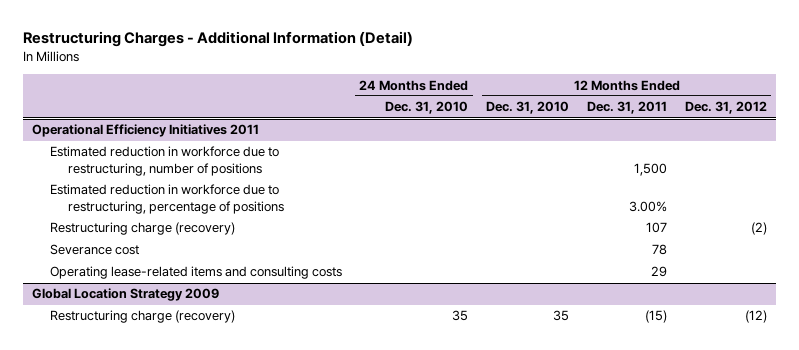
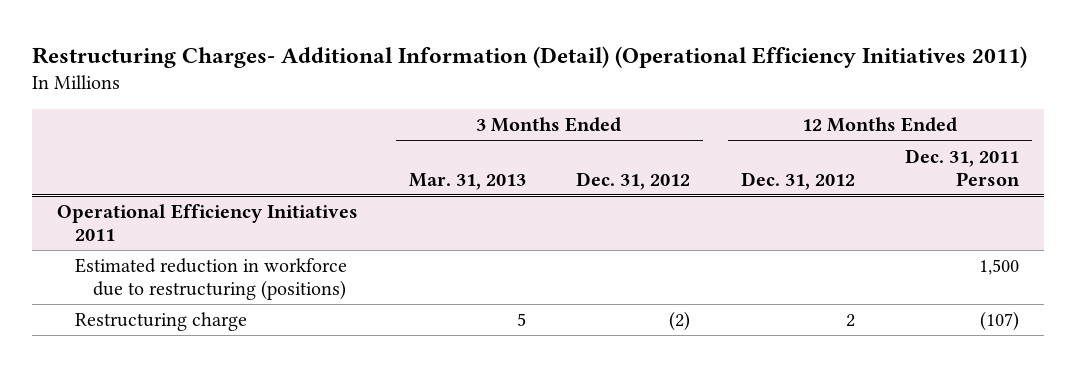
- Restructuring Charges - Additional Information (Detail)
+ Restructuring Charges- Additional Information (Detail) (Operational Efficiency Initiatives 2011)
- | 24 Months Ended Dec. 31, 2010 | 12 Months Ended Dec. 31, 2010 | 12 Months Ended Dec. 31, 2011 | 12 Months Ended Dec. 31, 2012
+ | 3 Months Ended Mar. 31, 2013 | 3 Months Ended Dec. 31, 2012 | 12 Months Ended Dec. 31, 2012 | 12 Months Ended Dec. 31, 2011 Person
@ Operational Efficiency Initiatives 2011
- Estimated reduction in workforce due to restructuring, number of positions | | | 1,500 |
- Estimated reduction in workforce due to restructuring, percentage of positions | | | 3.00% |
- Restructuring charge (recovery) | | | 107 | (2)
- Severance cost | | | 78 |
- Operating lease-related items and consulting costs | | | 29 |
- Global Location Strategy 2009
- Restructuring charge (recovery) | 35 | 35 | (15) | (12)
@ Operational Efficiency Initiatives 2011
+ Estimated reduction in workforce due to restructuring (positions) | | | | 1,500
+ Restructuring charge | 5 | (2) | 2 | (107)

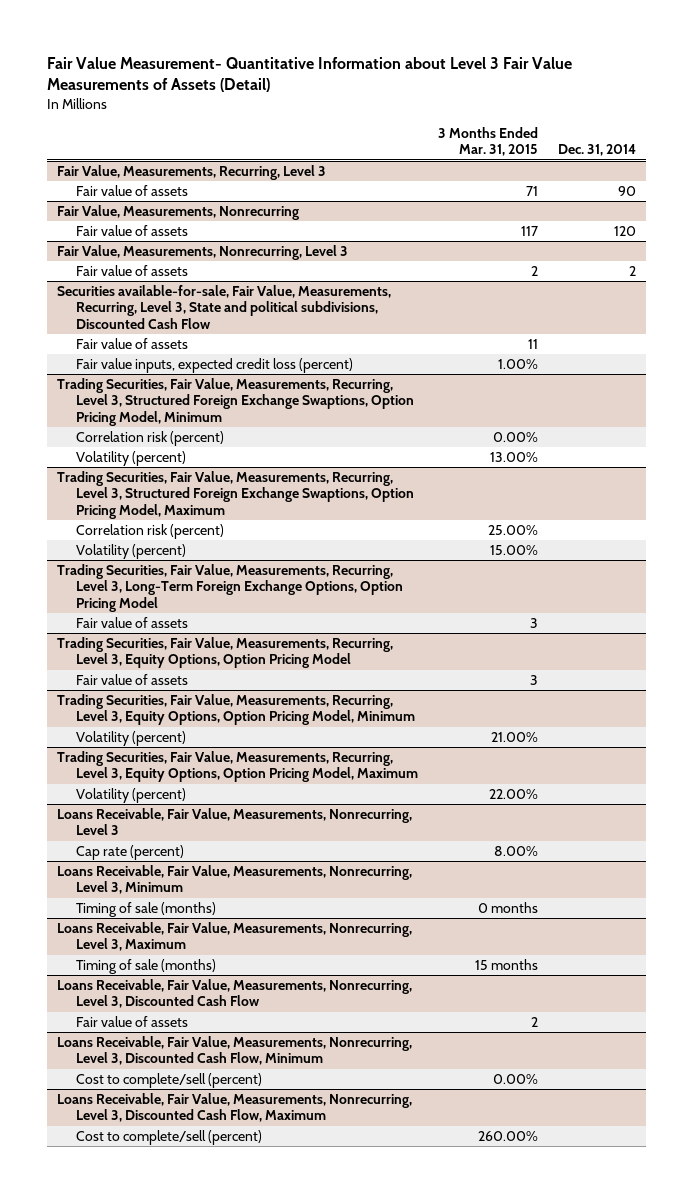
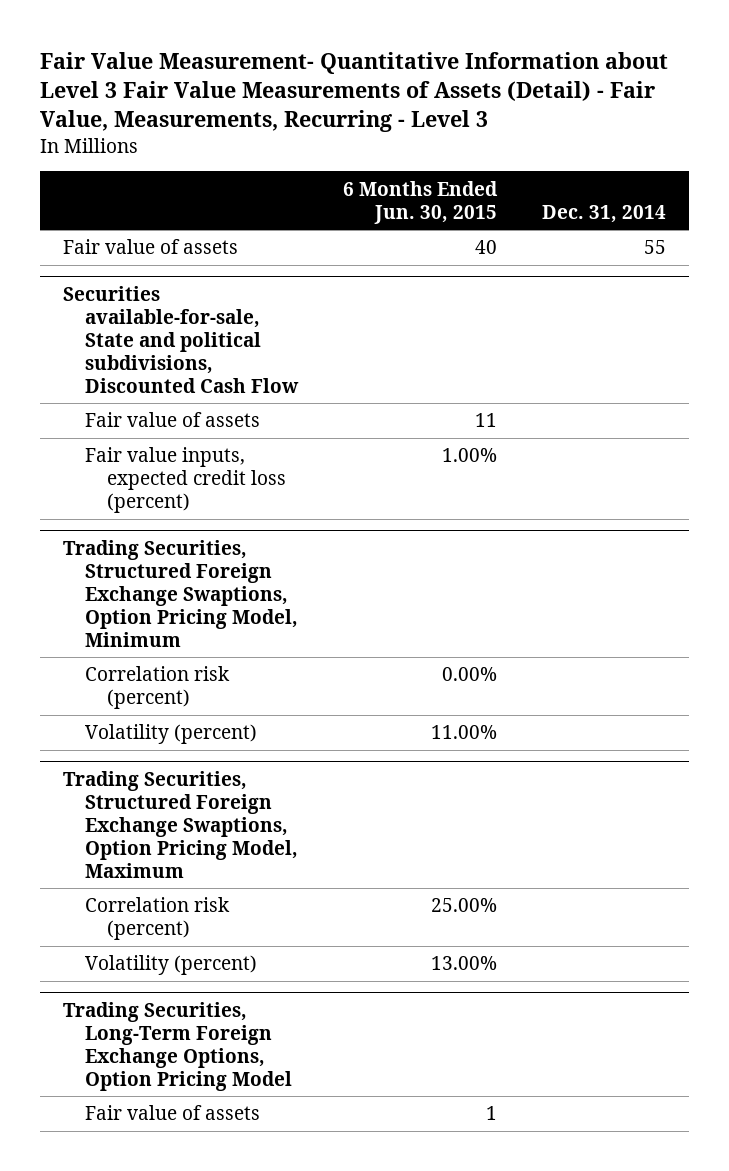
- Fair Value Measurement- Quantitative Information about Level 3 Fair Value Measurements of Assets (Detail)
+ Fair Value Measurement- Quantitative Information about Level 3 Fair Value Measurements of Assets (Detail) - Fair Value, Measurements, Recurring - Level 3
- | 3 Months Ended Mar. 31, 2015 | Dec. 31, 2014
+ | 6 Months Ended Jun. 30, 2015 | Dec. 31, 2014
- Fair Value, Measurements, Recurring, Level 3
- Fair value of assets | 71 | 90
- Fair Value, Measurements, Nonrecurring
- Fair value of assets | 117 | 120
- Fair Value, Measurements, Nonrecurring, Level 3
- Fair value of assets | 2 | 2
- Securities available-for-sale, Fair Value, Measurements, Recurring, Level 3, State and political subdivisions, Discounted Cash Flow
+ Fair value of assets | 40 | 55
+ Securities available-for-sale, State and political subdivisions, Discounted Cash Flow
- Trading Securities, Fair Value, Measurements, Recurring, Level 3, Structured Foreign Exchange Swaptions, Option Pricing Model, Minimum
+ Trading Securities, Structured Foreign Exchange Swaptions, Option Pricing Model, Minimum
- Trading Securities, Fair Value, Measurements, Recurring, Level 3, Structured Foreign Exchange Swaptions, Option Pricing Model, Maximum
+ Trading Securities, Structured Foreign Exchange Swaptions, Option Pricing Model, Maximum
- Trading Securities, Fair Value, Measurements, Recurring, Level 3, Long-Term Foreign Exchange Options, Option Pricing Model
+ Trading Securities, Long-Term Foreign Exchange Options, Option Pricing Model
- Trading Securities, Fair Value, Measurements, Recurring, Level 3, Equity Options, Option Pricing Model
- Fair value of assets | 3 |
- Trading Securities, Fair Value, Measurements, Recurring, Level 3, Equity Options, Option Pricing Model, Minimum
- Volatility (percent) | 21.00% |
- Trading Securities, Fair Value, Measurements, Recurring, Level 3, Equity Options, Option Pricing Model, Maximum
- Volatility (percent) | 22.00% |
- Loans Receivable, Fair Value, Measurements, Nonrecurring, Level 3
- Cap rate (percent) | 8.00% |
- Loans Receivable, Fair Value, Measurements, Nonrecurring, Level 3, Minimum
- Timing of sale (months) | 0 months |
- Loans Receivable, Fair Value, Measurements, Nonrecurring, Level 3, Maximum
- Timing of sale (months) | 15 months |
- Loans Receivable, Fair Value, Measurements, Nonrecurring, Level 3, Discounted Cash Flow
- Fair value of assets | 2 |
- Loans Receivable, Fair Value, Measurements, Nonrecurring, Level 3, Discounted Cash Flow, Minimum
- Cost to complete/sell (percent) | 0.00% |
- Loans Receivable, Fair Value, Measurements, Nonrecurring, Level 3, Discounted Cash Flow, Maximum
- Cost to complete/sell (percent) | 260.00% |

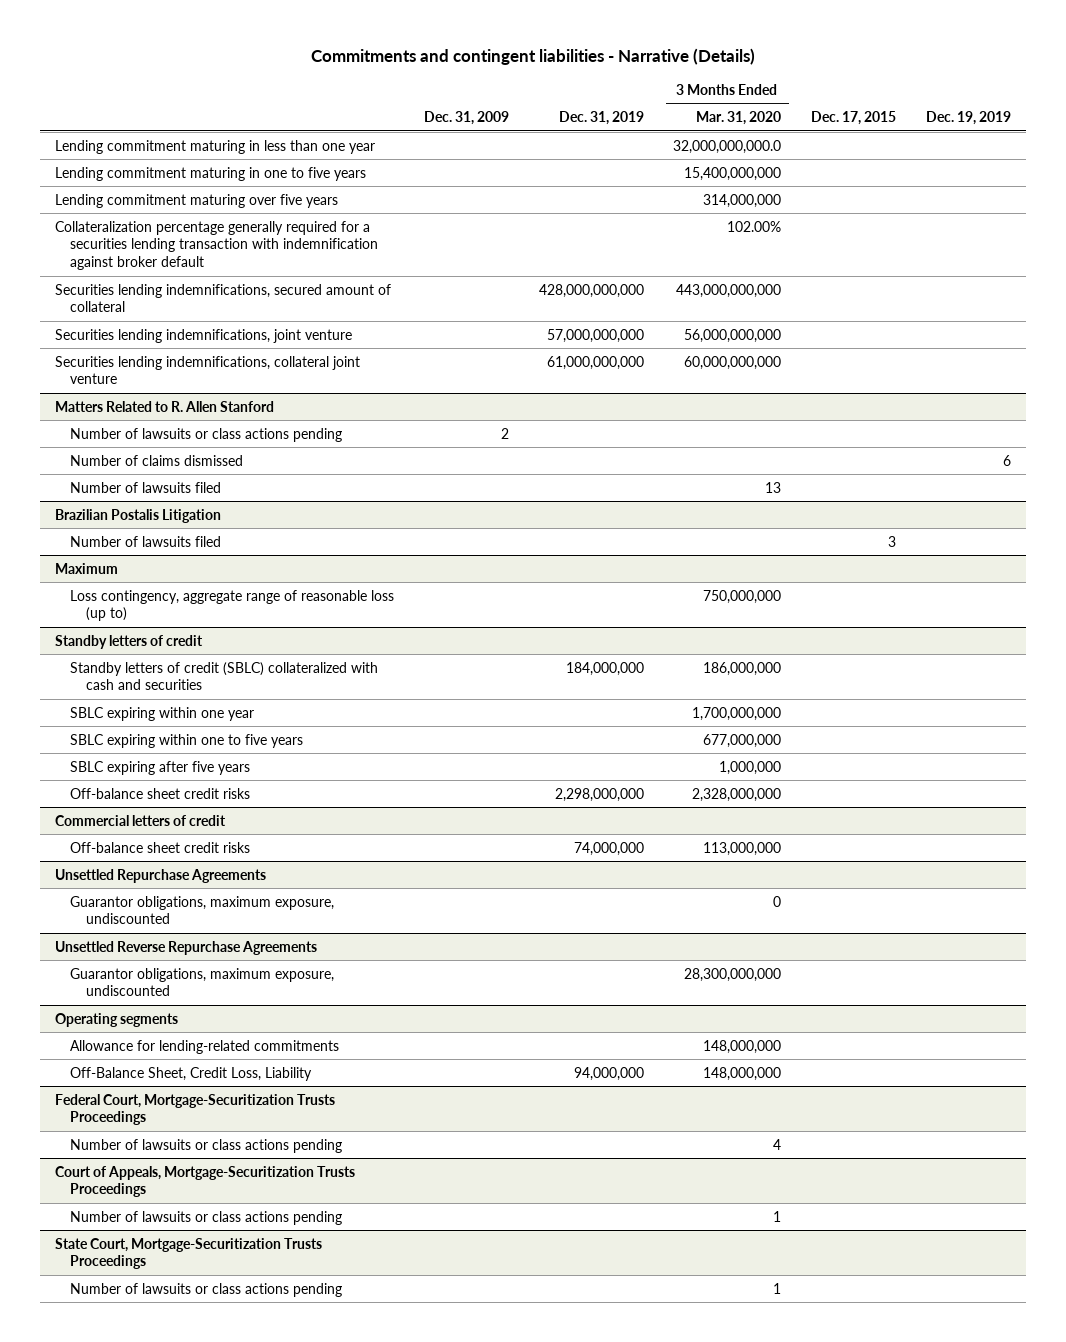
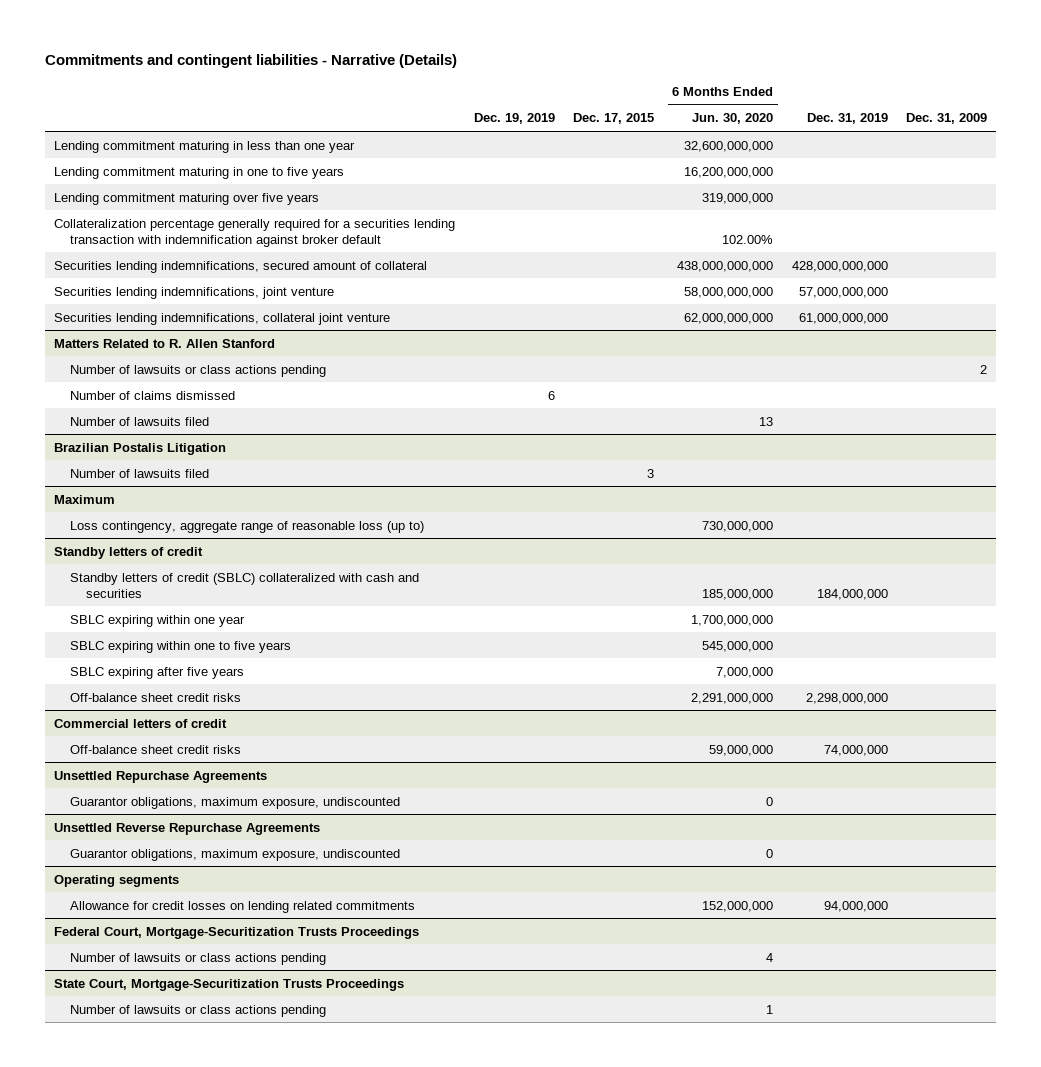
- | Dec. 31, 2009 | Dec. 31, 2019 | 3 Months Ended Mar. 31, 2020 | Dec. 17, 2015 | Dec. 19, 2019
+ | Dec. 19, 2019 | Dec. 17, 2015 | 6 Months Ended Jun. 30, 2020 | Dec. 31, 2019 | Dec. 31, 2009
@ Operating segments
- Allowance for lending-related commitments | | | 148,000,000 | |
- Off-Balance Sheet, Credit Loss, Liability | | 94,000,000 | 148,000,000 | |
+ Allowance for credit losses on lending related commitments | | | 152,000,000 | 94,000,000 |
- Court of Appeals, Mortgage-Securitization Trusts Proceedings
- Number of lawsuits or class actions pending | | | 1 | |

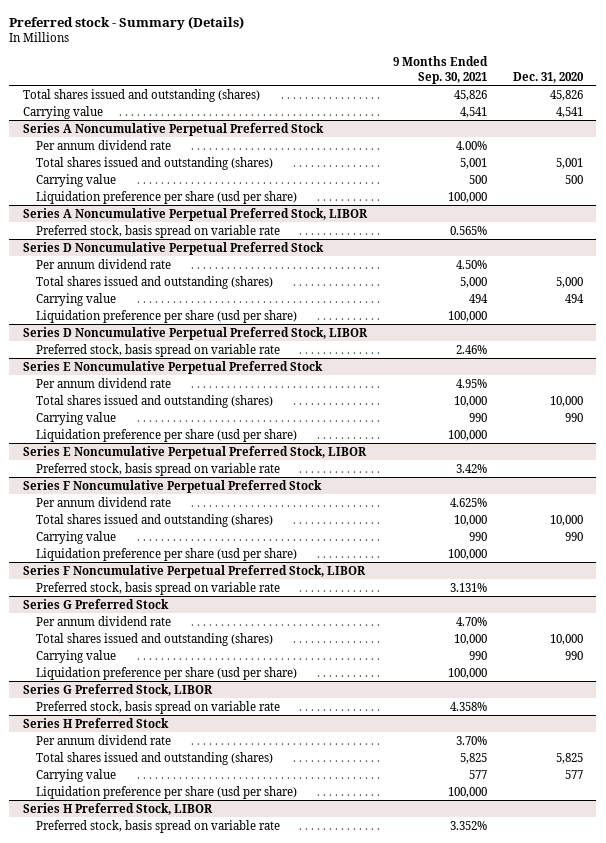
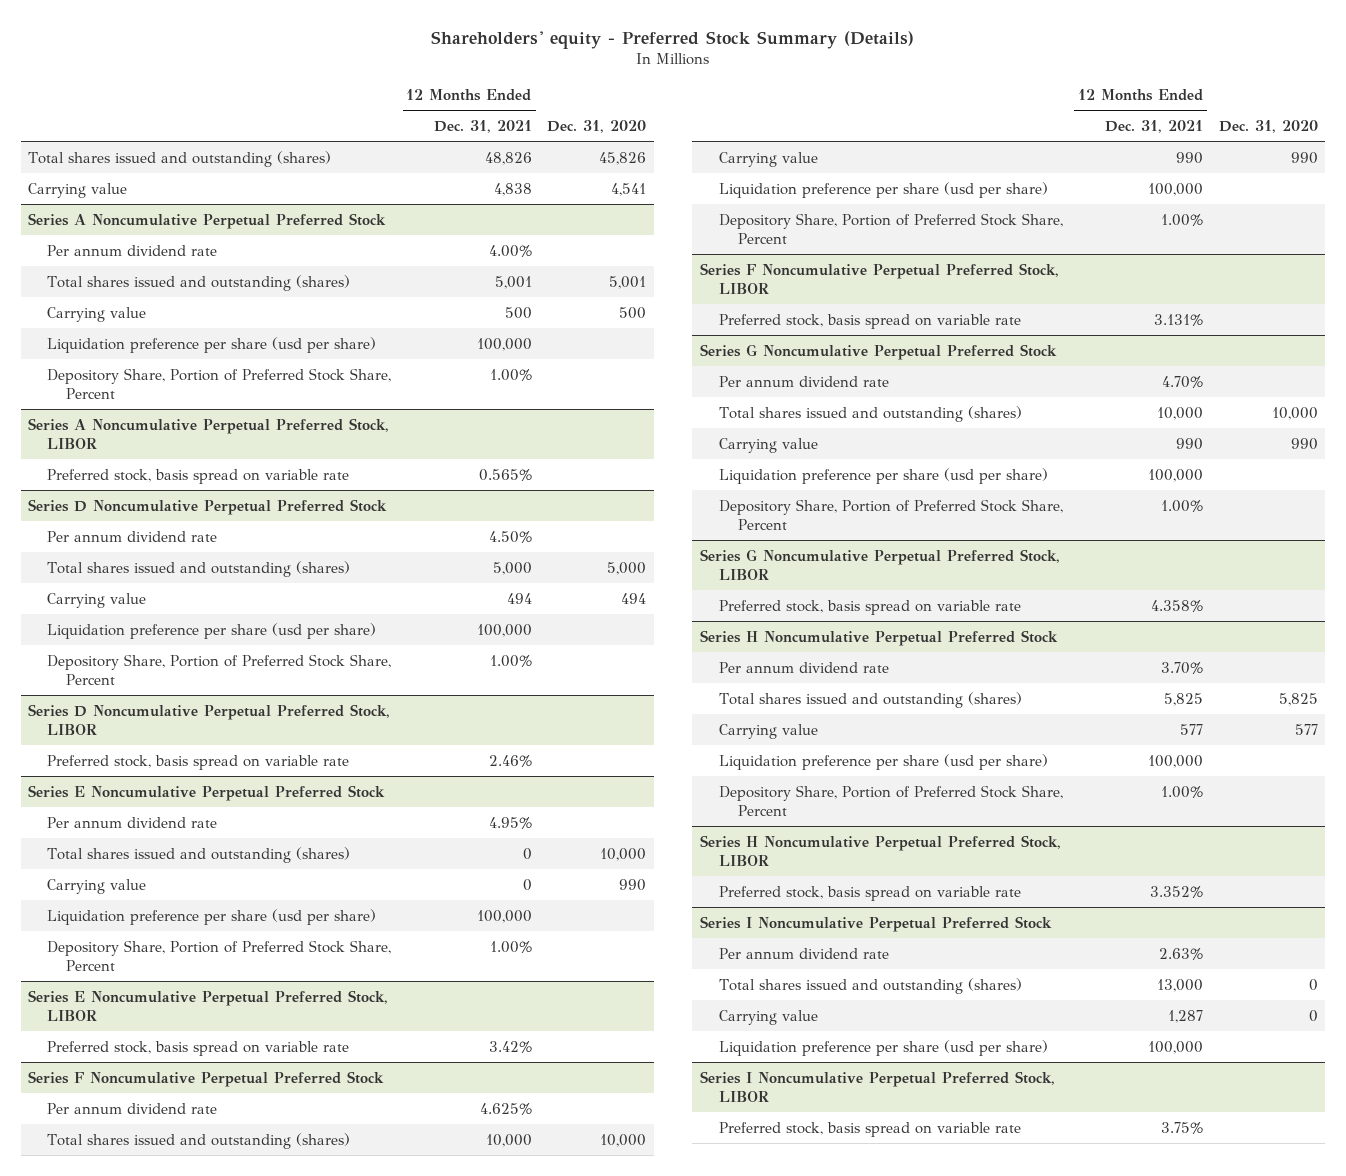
- Preferred stock - Summary (Details)
+ Shareholders' equity - Preferred Stock Summary (Details)
- | 9 Months Ended Sep. 30, 2021 | Dec. 31, 2020
+ | 12 Months Ended Dec. 31, 2021 | Dec. 31, 2020
@ Series A Noncumulative Perpetual Preferred Stock
+ Depository Share, Portion of Preferred Stock Share, Percent | 1.00% |
@ Series D Noncumulative Perpetual Preferred Stock
+ Depository Share, Portion of Preferred Stock Share, Percent | 1.00% |
@ Series E Noncumulative Perpetual Preferred Stock
+ Depository Share, Portion of Preferred Stock Share, Percent | 1.00% |
@ Series F Noncumulative Perpetual Preferred Stock
+ Depository Share, Portion of Preferred Stock Share, Percent | 1.00% |
- Series G Preferred Stock
+ Series G Noncumulative Perpetual Preferred Stock
- Series G Preferred Stock, LIBOR
+ Depository Share, Portion of Preferred Stock Share, Percent | 1.00% |
+ Series G Noncumulative Perpetual Preferred Stock, LIBOR
- Series H Preferred Stock
+ Series H Noncumulative Perpetual Preferred Stock
- Series H Preferred Stock, LIBOR
+ Depository Share, Portion of Preferred Stock Share, Percent | 1.00% |
+ Series H Noncumulative Perpetual Preferred Stock, LIBOR
+ Series I Noncumulative Perpetual Preferred Stock
+ Per annum dividend rate | 2.63% |
+ Total shares issued and outstanding (shares) | 13,000 | 0
+ Carrying value | 1,287 | 0
+ Liquidation preference per share (usd per share) | 100,000 |
+ Series I Noncumulative Perpetual Preferred Stock, LIBOR
+ Preferred stock, basis spread on variable rate | 3.75% |

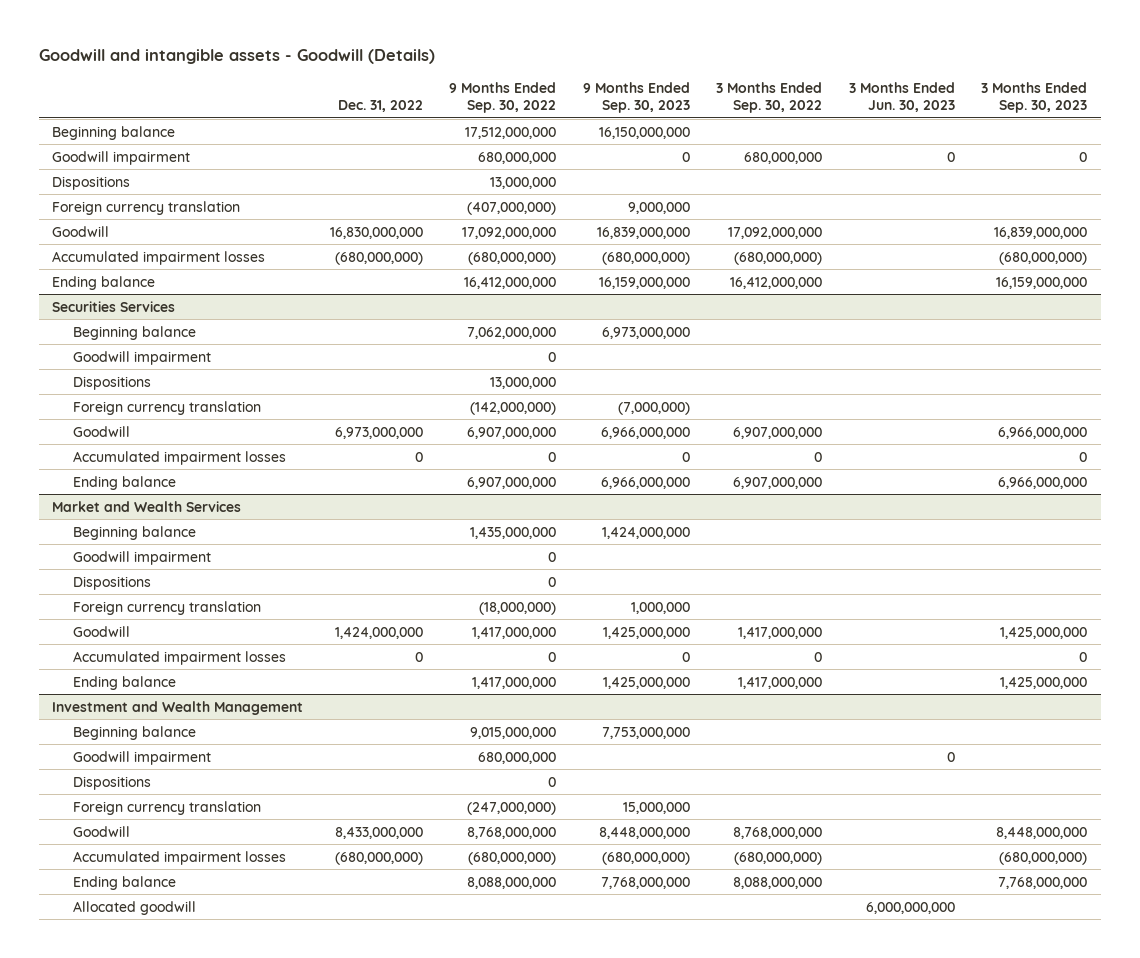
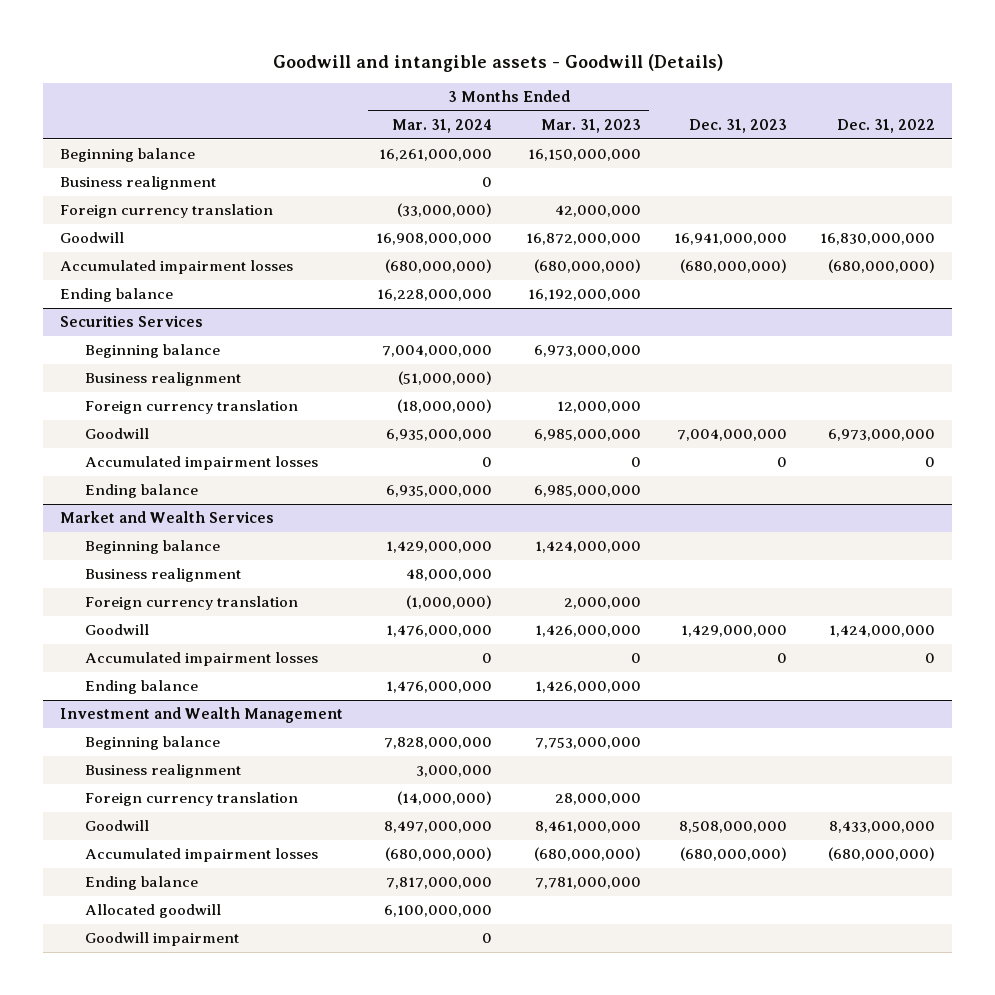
- | Dec. 31, 2022 | 9 Months Ended Sep. 30, 2022 | 9 Months Ended Sep. 30, 2023 | 3 Months Ended Sep. 30, 2022 | 3 Months Ended Jun. 30, 2023 | 3 Months Ended Sep. 30, 2023
+ | 3 Months Ended Mar. 31, 2024 | 3 Months Ended Mar. 31, 2023 | Dec. 31, 2023 | Dec. 31, 2022
- Goodwill impairment | | 680,000,000 | 0 | 680,000,000 | 0 | 0
- Dispositions | | 13,000,000 | | | |
+ Business realignment | 0 | | |
@ Securities Services
- Goodwill impairment | | 0 | | | |
- Dispositions | | 13,000,000 | | | |
+ Business realignment | (51,000,000) | | |
@ Market and Wealth Services
- Goodwill impairment | | 0 | | | |
- Dispositions | | 0 | | | |
+ Business realignment | 48,000,000 | | |
@ Investment and Wealth Management
- Dispositions | | 0 | | | |
+ Business realignment | 3,000,000 | | |
moved down: Goodwill impairment | 0 | | |

